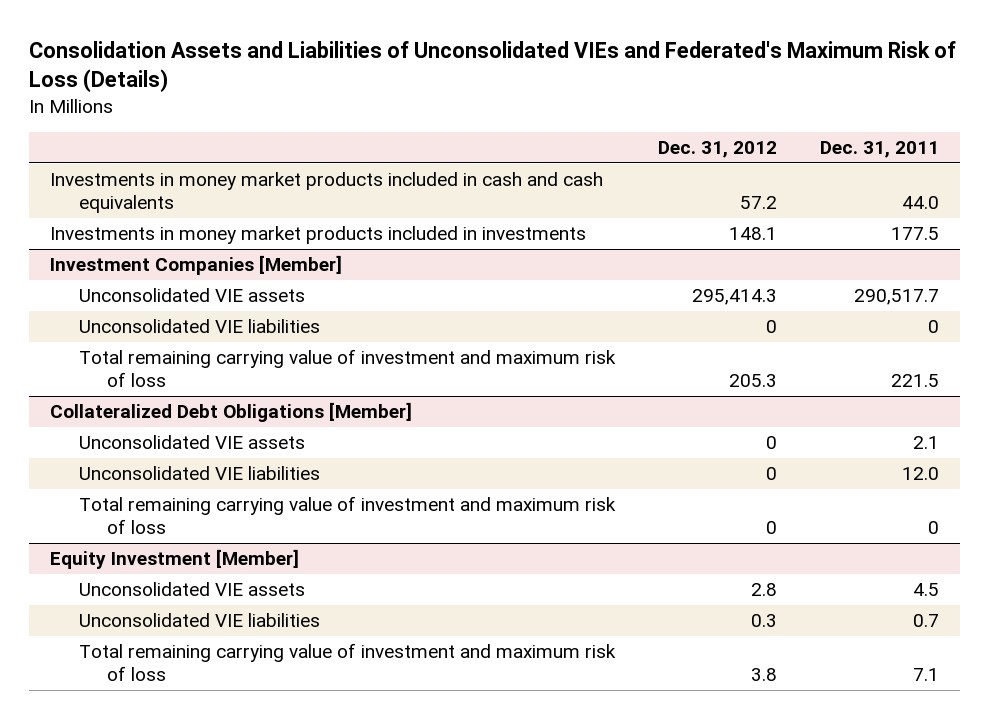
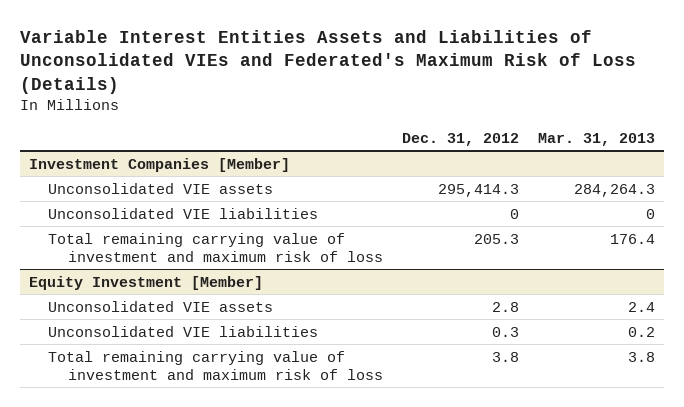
- Consolidation Assets and Liabilities of Unconsolidated VIEs and Federated's Maximum Risk of Loss (Details)
+ Variable Interest Entities Assets and Liabilities of Unconsolidated VIEs and Federated's Maximum Risk of Loss (Details)
- | Dec. 31, 2012 | Dec. 31, 2011
+ | Dec. 31, 2012 | Mar. 31, 2013
- Investments in money market products included in cash and cash equivalents | 57.2 | 44.0
- Investments in money market products included in investments | 148.1 | 177.5
- Collateralized Debt Obligations [Member]
- Unconsolidated VIE assets | 0 | 2.1
- Unconsolidated VIE liabilities | 0 | 12.0
- Total remaining carrying value of investment and maximum risk of loss | 0 | 0

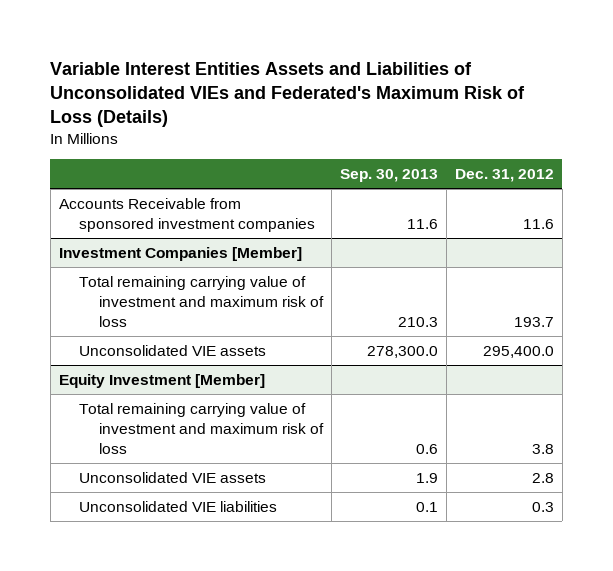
- | Dec. 31, 2012 | Mar. 31, 2013
+ | Sep. 30, 2013 | Dec. 31, 2012
+ Accounts Receivable from sponsored investment companies | 11.6 | 11.6
@ Investment Companies [Member]
- Unconsolidated VIE assets | 295,414.3 | 284,264.3
- Unconsolidated VIE liabilities | 0 | 0
- Total remaining carrying value of investment and maximum risk of loss | 205.3 | 176.4
+ Total remaining carrying value of investment and maximum risk of loss | 210.3 | 193.7
+ Unconsolidated VIE assets | 278,300.0 | 295,400.0
@ Equity Investment [Member]
moved up: Total remaining carrying value of investment and maximum risk of loss | 0.6 | 3.8

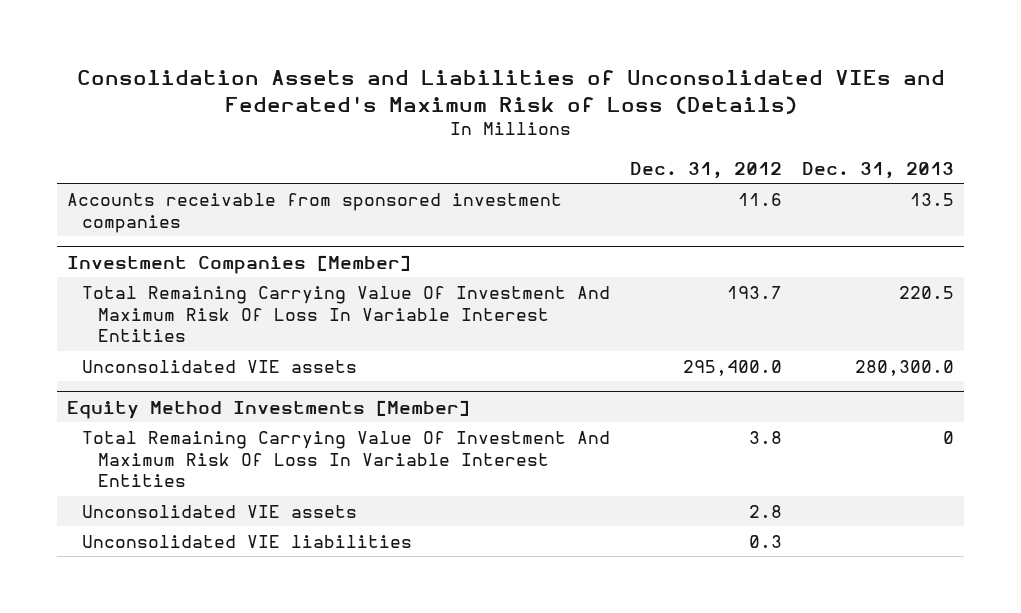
- Variable Interest Entities Assets and Liabilities of Unconsolidated VIEs and Federated's Maximum Risk of Loss (Details)
+ Consolidation Assets and Liabilities of Unconsolidated VIEs and Federated's Maximum Risk of Loss (Details)
- | Sep. 30, 2013 | Dec. 31, 2012
+ | Dec. 31, 2012 | Dec. 31, 2013
- Accounts Receivable from sponsored investment companies | 11.6 | 11.6
+ Accounts receivable from sponsored investment companies | 11.6 | 13.5
@ Investment Companies [Member]
- Total remaining carrying value of investment and maximum risk of loss | 210.3 | 193.7
+ Total Remaining Carrying Value Of Investment And Maximum Risk Of Loss In Variable Interest Entities | 193.7 | 220.5
- Equity Investment [Member]
- Total remaining carrying value of investment and maximum risk of loss | 0.6 | 3.8
+ Equity Method Investments [Member]
+ Total Remaining Carrying Value Of Investment And Maximum Risk Of Loss In Variable Interest Entities | 3.8 | 0

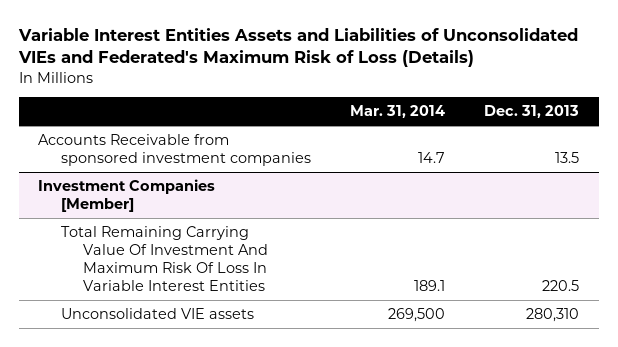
- Consolidation Assets and Liabilities of Unconsolidated VIEs and Federated's Maximum Risk of Loss (Details)
+ Variable Interest Entities Assets and Liabilities of Unconsolidated VIEs and Federated's Maximum Risk of Loss (Details)
- | Dec. 31, 2012 | Dec. 31, 2013
+ | Mar. 31, 2014 | Dec. 31, 2013
- Accounts receivable from sponsored investment companies | 11.6 | 13.5
+ Accounts Receivable from sponsored investment companies | 14.7 | 13.5
@ Investment Companies [Member]
- Unconsolidated VIE assets | 295,400.0 | 280,300.0
- Equity Method Investments [Member]
- Total Remaining Carrying Value Of Investment And Maximum Risk Of Loss In Variable Interest Entities | 3.8 | 0
- Unconsolidated VIE assets | 2.8 |
- Unconsolidated VIE liabilities | 0.3 |
@ Investment Companies [Member]
+ Unconsolidated VIE assets | 269,500 | 280,310

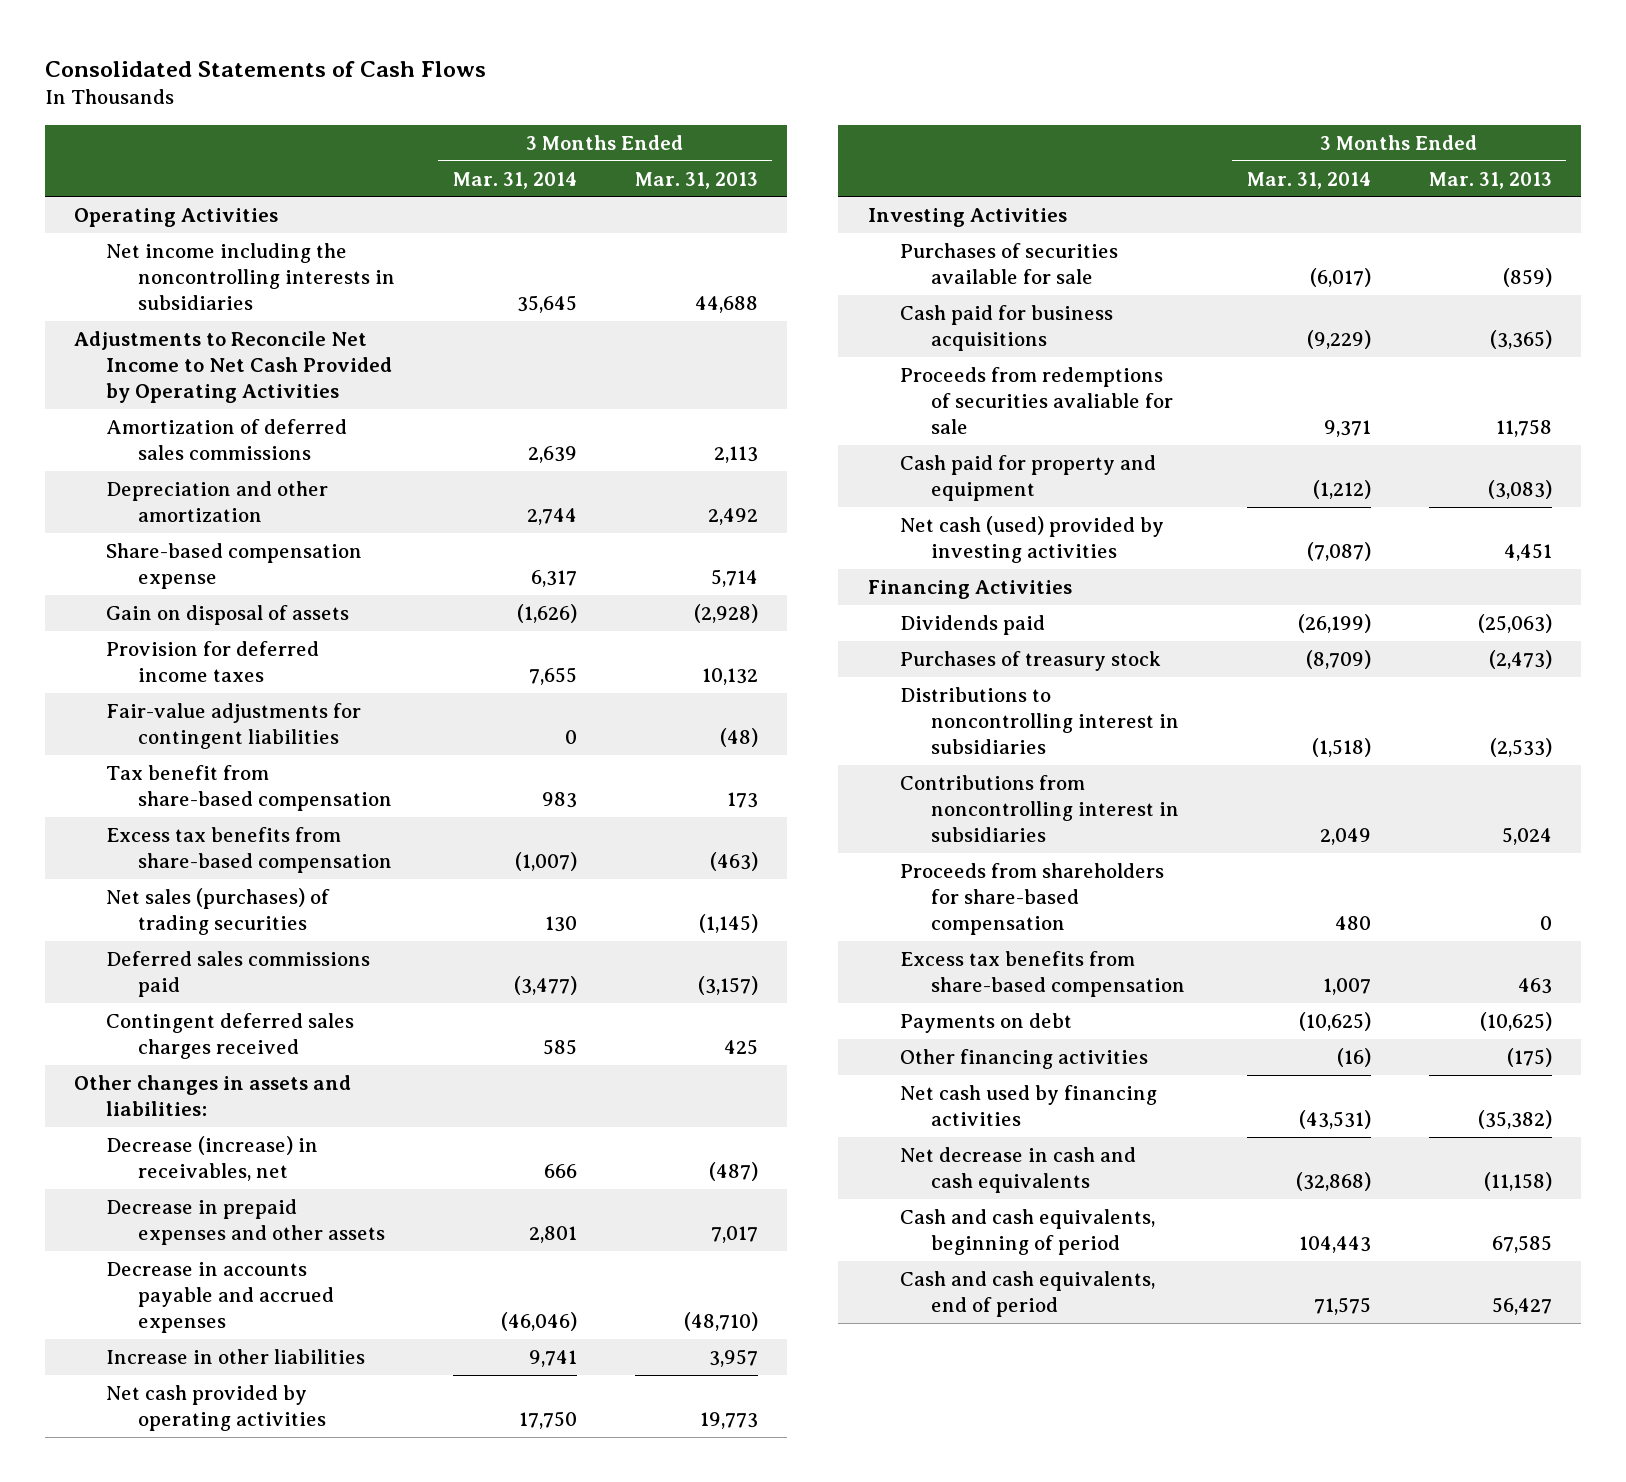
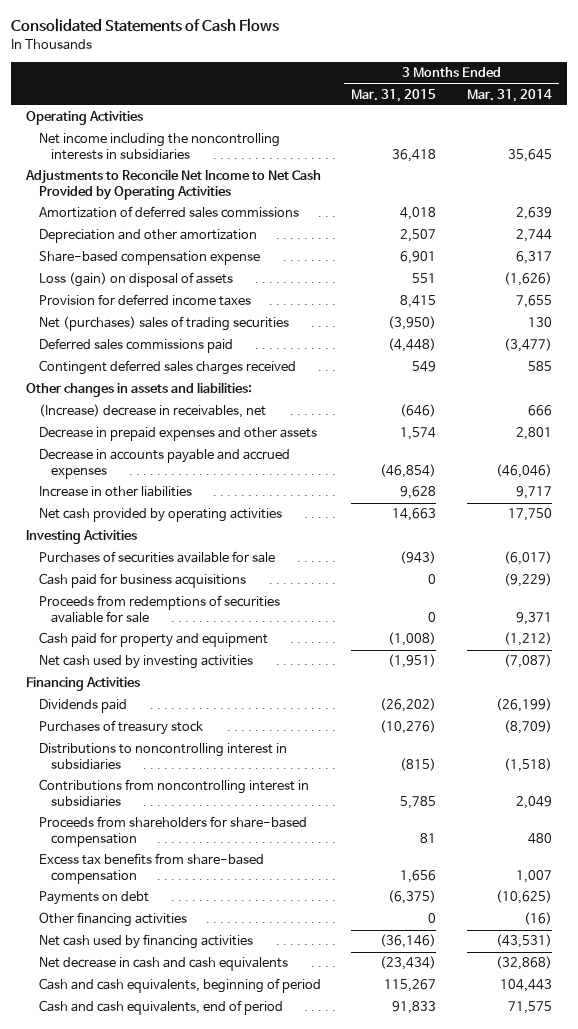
- | 3 Months Ended Mar. 31, 2014 | 3 Months Ended Mar. 31, 2013
+ | 3 Months Ended Mar. 31, 2015 | 3 Months Ended Mar. 31, 2014
- Gain on disposal of assets | (1,626) | (2,928)
+ Loss (gain) on disposal of assets | 551 | (1,626)
- Fair-value adjustments for contingent liabilities | 0 | (48)
- Tax benefit from share-based compensation | 983 | 173
- Excess tax benefits from share-based compensation | (1,007) | (463)
- Net sales (purchases) of trading securities | 130 | (1,145)
+ Net (purchases) sales of trading securities | (3,950) | 130
- Decrease (increase) in receivables, net | 666 | (487)
+ (Increase) decrease in receivables, net | (646) | 666
- Increase in other liabilities | 9,741 | 3,957
+ Increase in other liabilities | 9,628 | 9,717
- Net cash (used) provided by investing activities | (7,087) | 4,451
+ Net cash used by investing activities | (1,951) | (7,087)

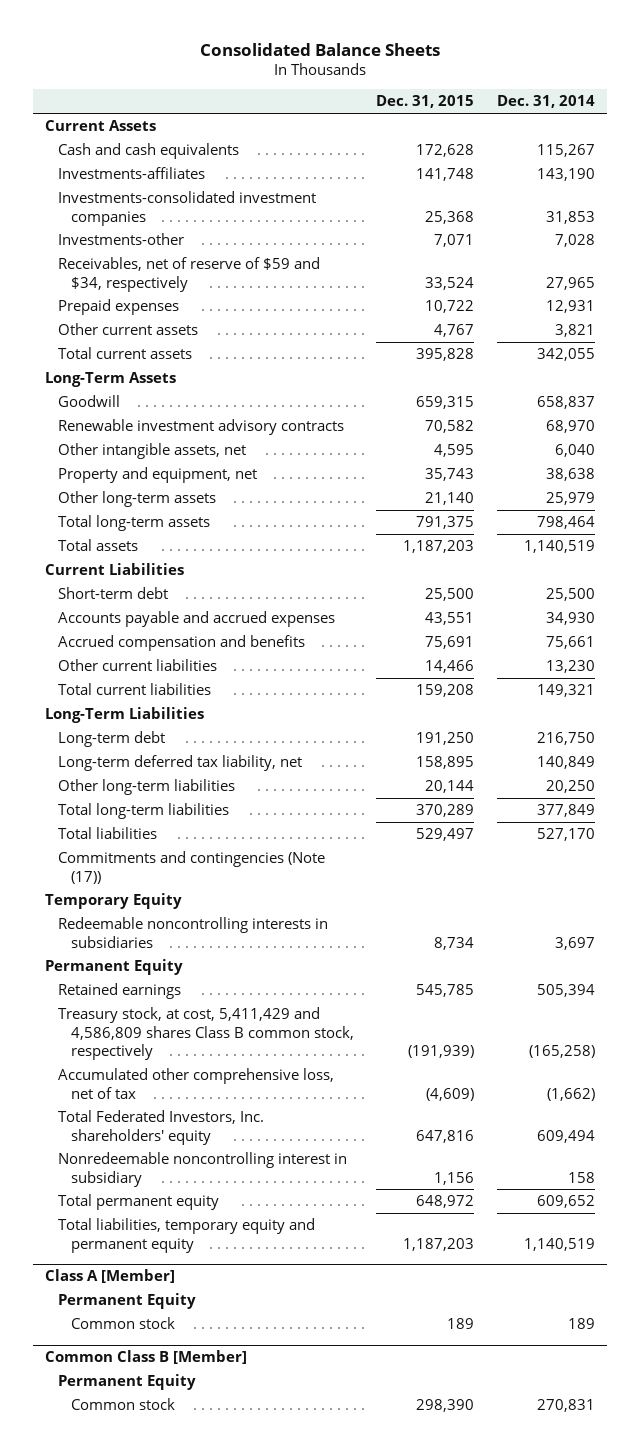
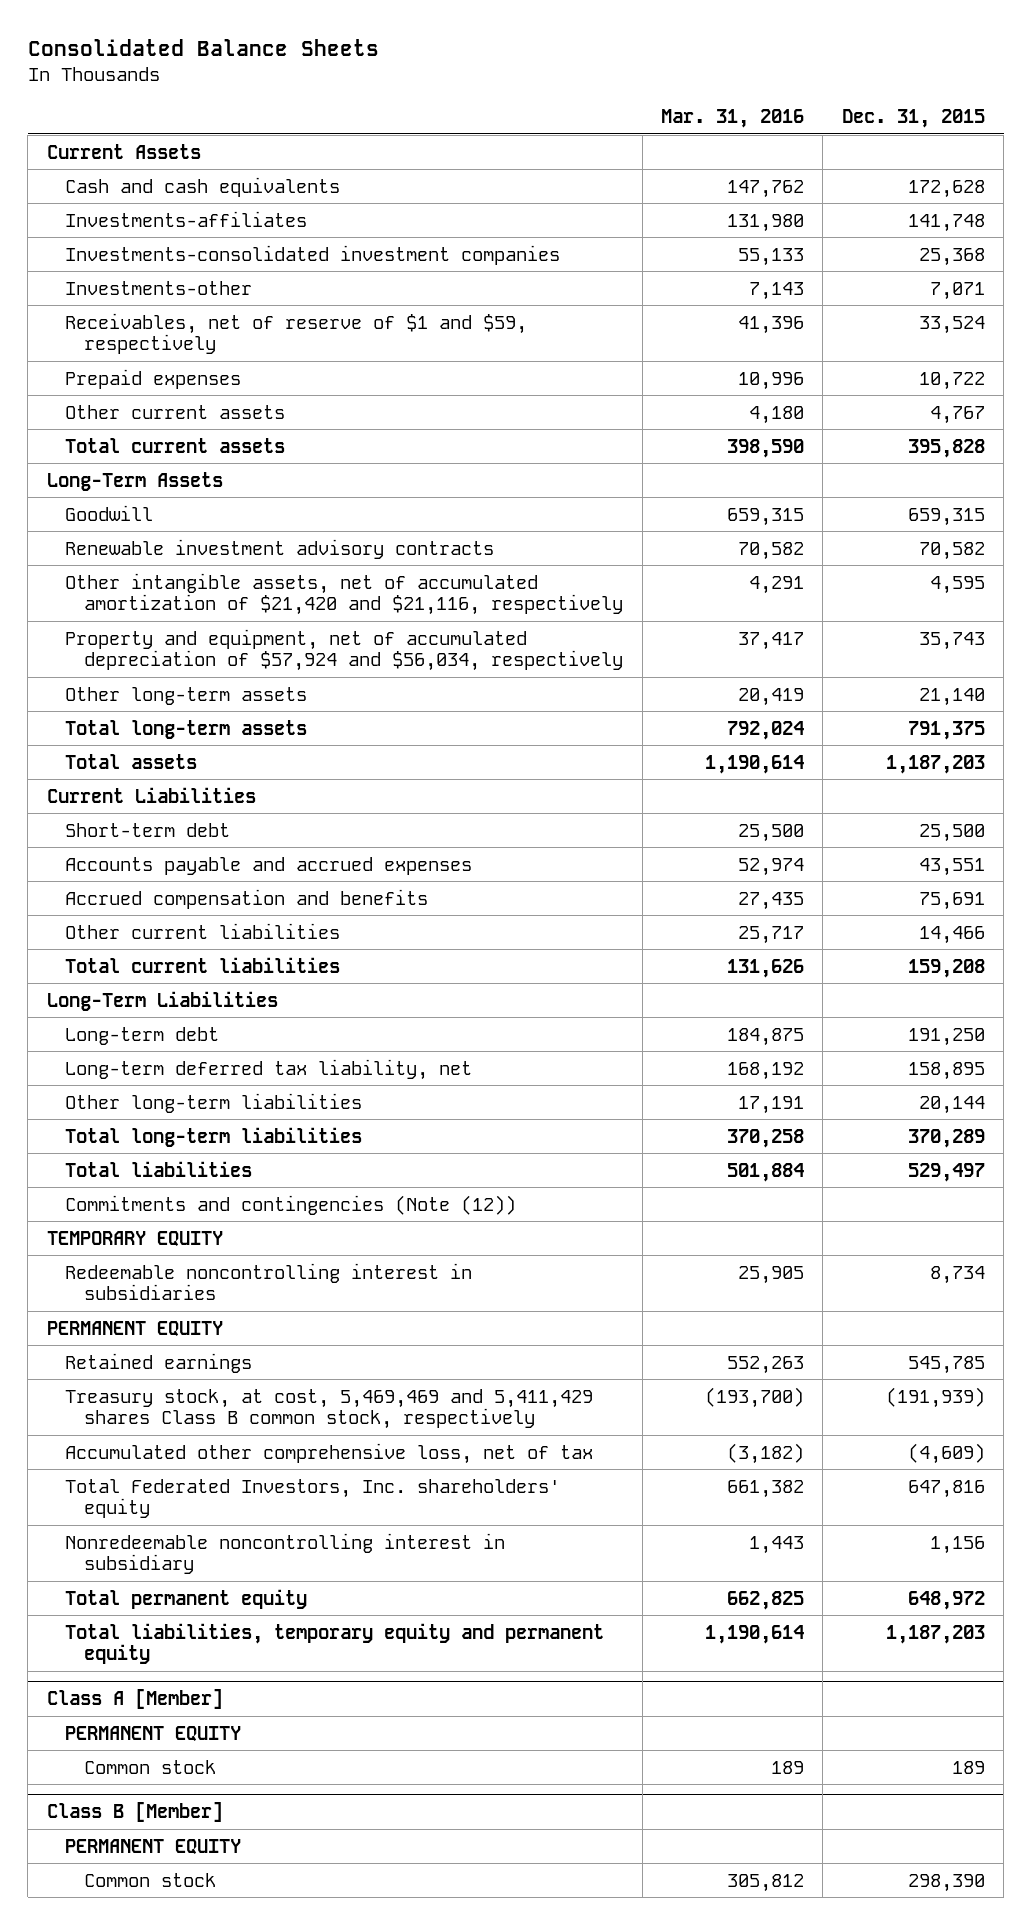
- | Dec. 31, 2015 | Dec. 31, 2014
+ | Mar. 31, 2016 | Dec. 31, 2015
- Receivables, net of reserve of $59 and $34, respectively | 33,524 | 27,965
+ Receivables, net of reserve of $1 and $59, respectively | 41,396 | 33,524
- Other intangible assets, net | 4,595 | 6,040
- Property and equipment, net | 35,743 | 38,638
+ Other intangible assets, net of accumulated amortization of $21,420 and $21,116, respectively | 4,291 | 4,595
+ Property and equipment, net of accumulated depreciation of $57,924 and $56,034, respectively | 37,417 | 35,743
- Commitments and contingencies (Note (17))
- Temporary Equity
- Redeemable noncontrolling interests in subsidiaries | 8,734 | 3,697
- Permanent Equity
+ Commitments and contingencies (Note (12))
+ TEMPORARY EQUITY
+ Redeemable noncontrolling interest in subsidiaries | 25,905 | 8,734
+ PERMANENT EQUITY
- Treasury stock, at cost, 5,411,429 and 4,586,809 shares Class B common stock, respectively | (191,939) | (165,258)
+ Treasury stock, at cost, 5,469,469 and 5,411,429 shares Class B common stock, respectively | (193,700) | (191,939)
@ Class A [Member]
- Permanent Equity
+ PERMANENT EQUITY
- Common Class B [Member]
- Permanent Equity
+ Class B [Member]
+ PERMANENT EQUITY

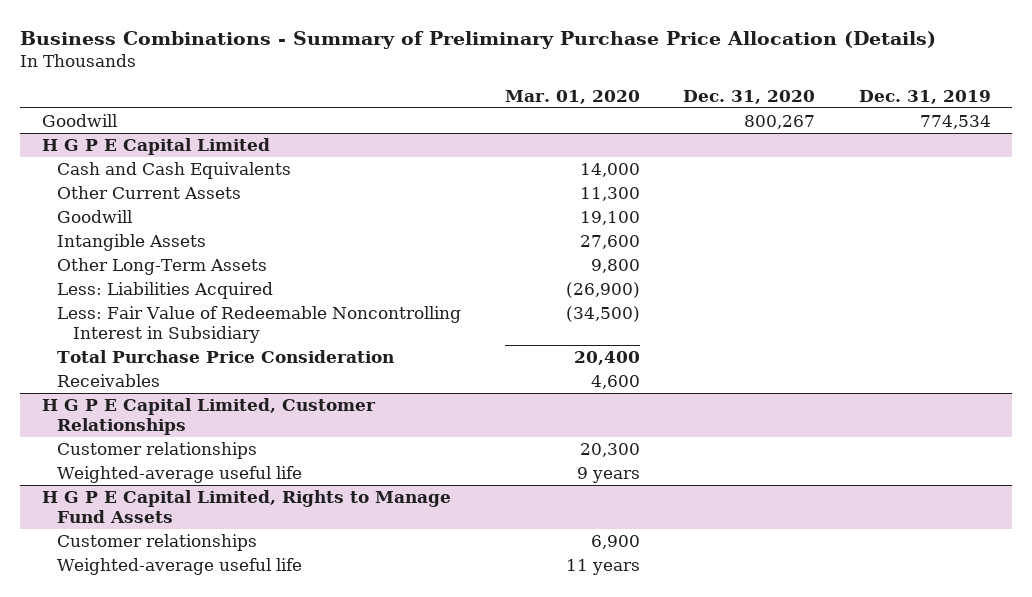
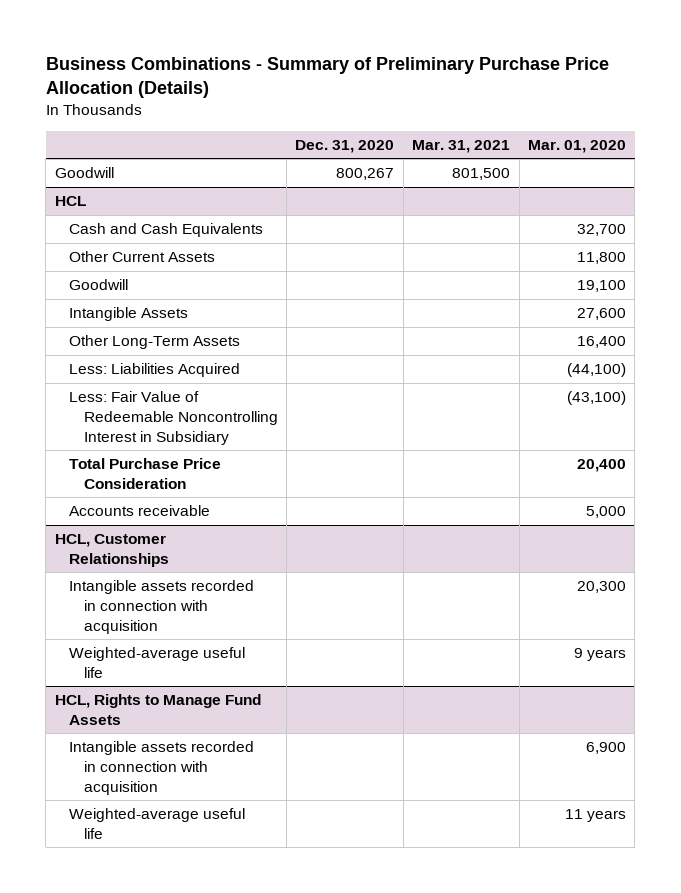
- | Mar. 01, 2020 | Dec. 31, 2020 | Dec. 31, 2019
+ | Dec. 31, 2020 | Mar. 31, 2021 | Mar. 01, 2020
- H G P E Capital Limited
- Cash and Cash Equivalents | 14,000 | |
- Other Current Assets | 11,300 | |
+ HCL
+ Cash and Cash Equivalents | | | 32,700
+ Other Current Assets | | | 11,800
- Other Long-Term Assets | 9,800 | |
- Less: Liabilities Acquired | (26,900) | |
- Less: Fair Value of Redeemable Noncontrolling Interest in Subsidiary | (34,500) | |
+ Other Long-Term Assets | | | 16,400
+ Less: Liabilities Acquired | | | (44,100)
+ Less: Fair Value of Redeemable Noncontrolling Interest in Subsidiary | | | (43,100)
- Receivables | 4,600 | |
- H G P E Capital Limited, Customer Relationships
- Customer relationships | 20,300 | |
+ Accounts receivable | | | 5,000
+ HCL, Customer Relationships
+ Intangible assets recorded in connection with acquisition | | | 20,300
- H G P E Capital Limited, Rights to Manage Fund Assets
- Customer relationships | 6,900 | |
+ HCL, Rights to Manage Fund Assets
+ Intangible assets recorded in connection with acquisition | | | 6,900

